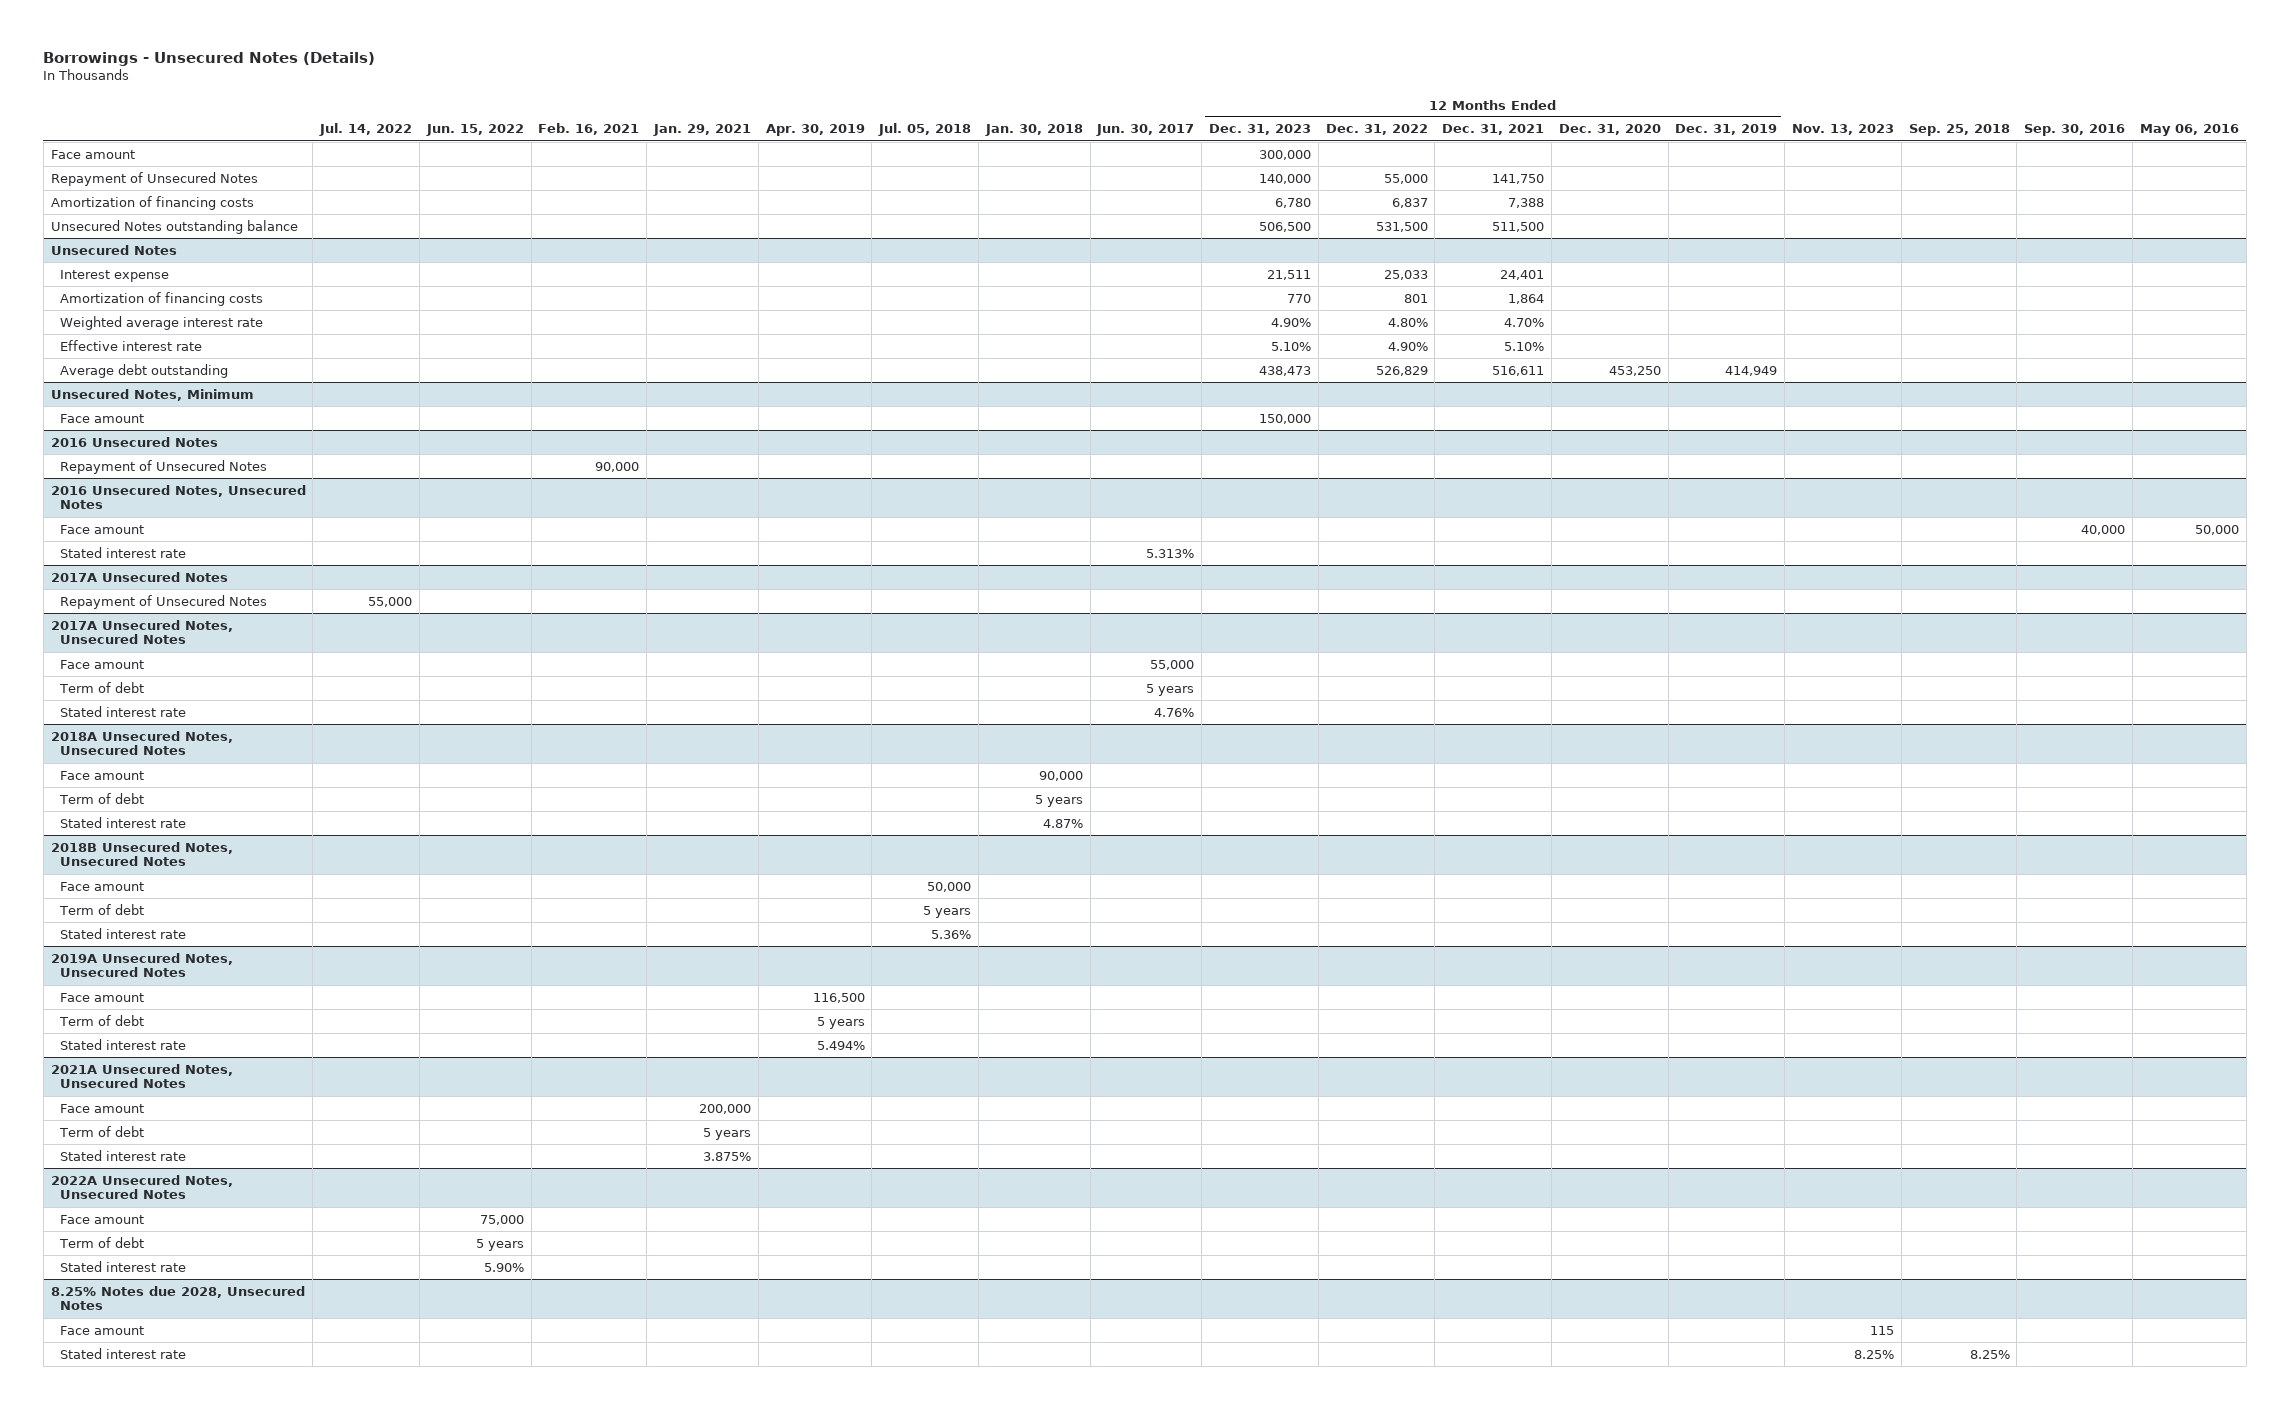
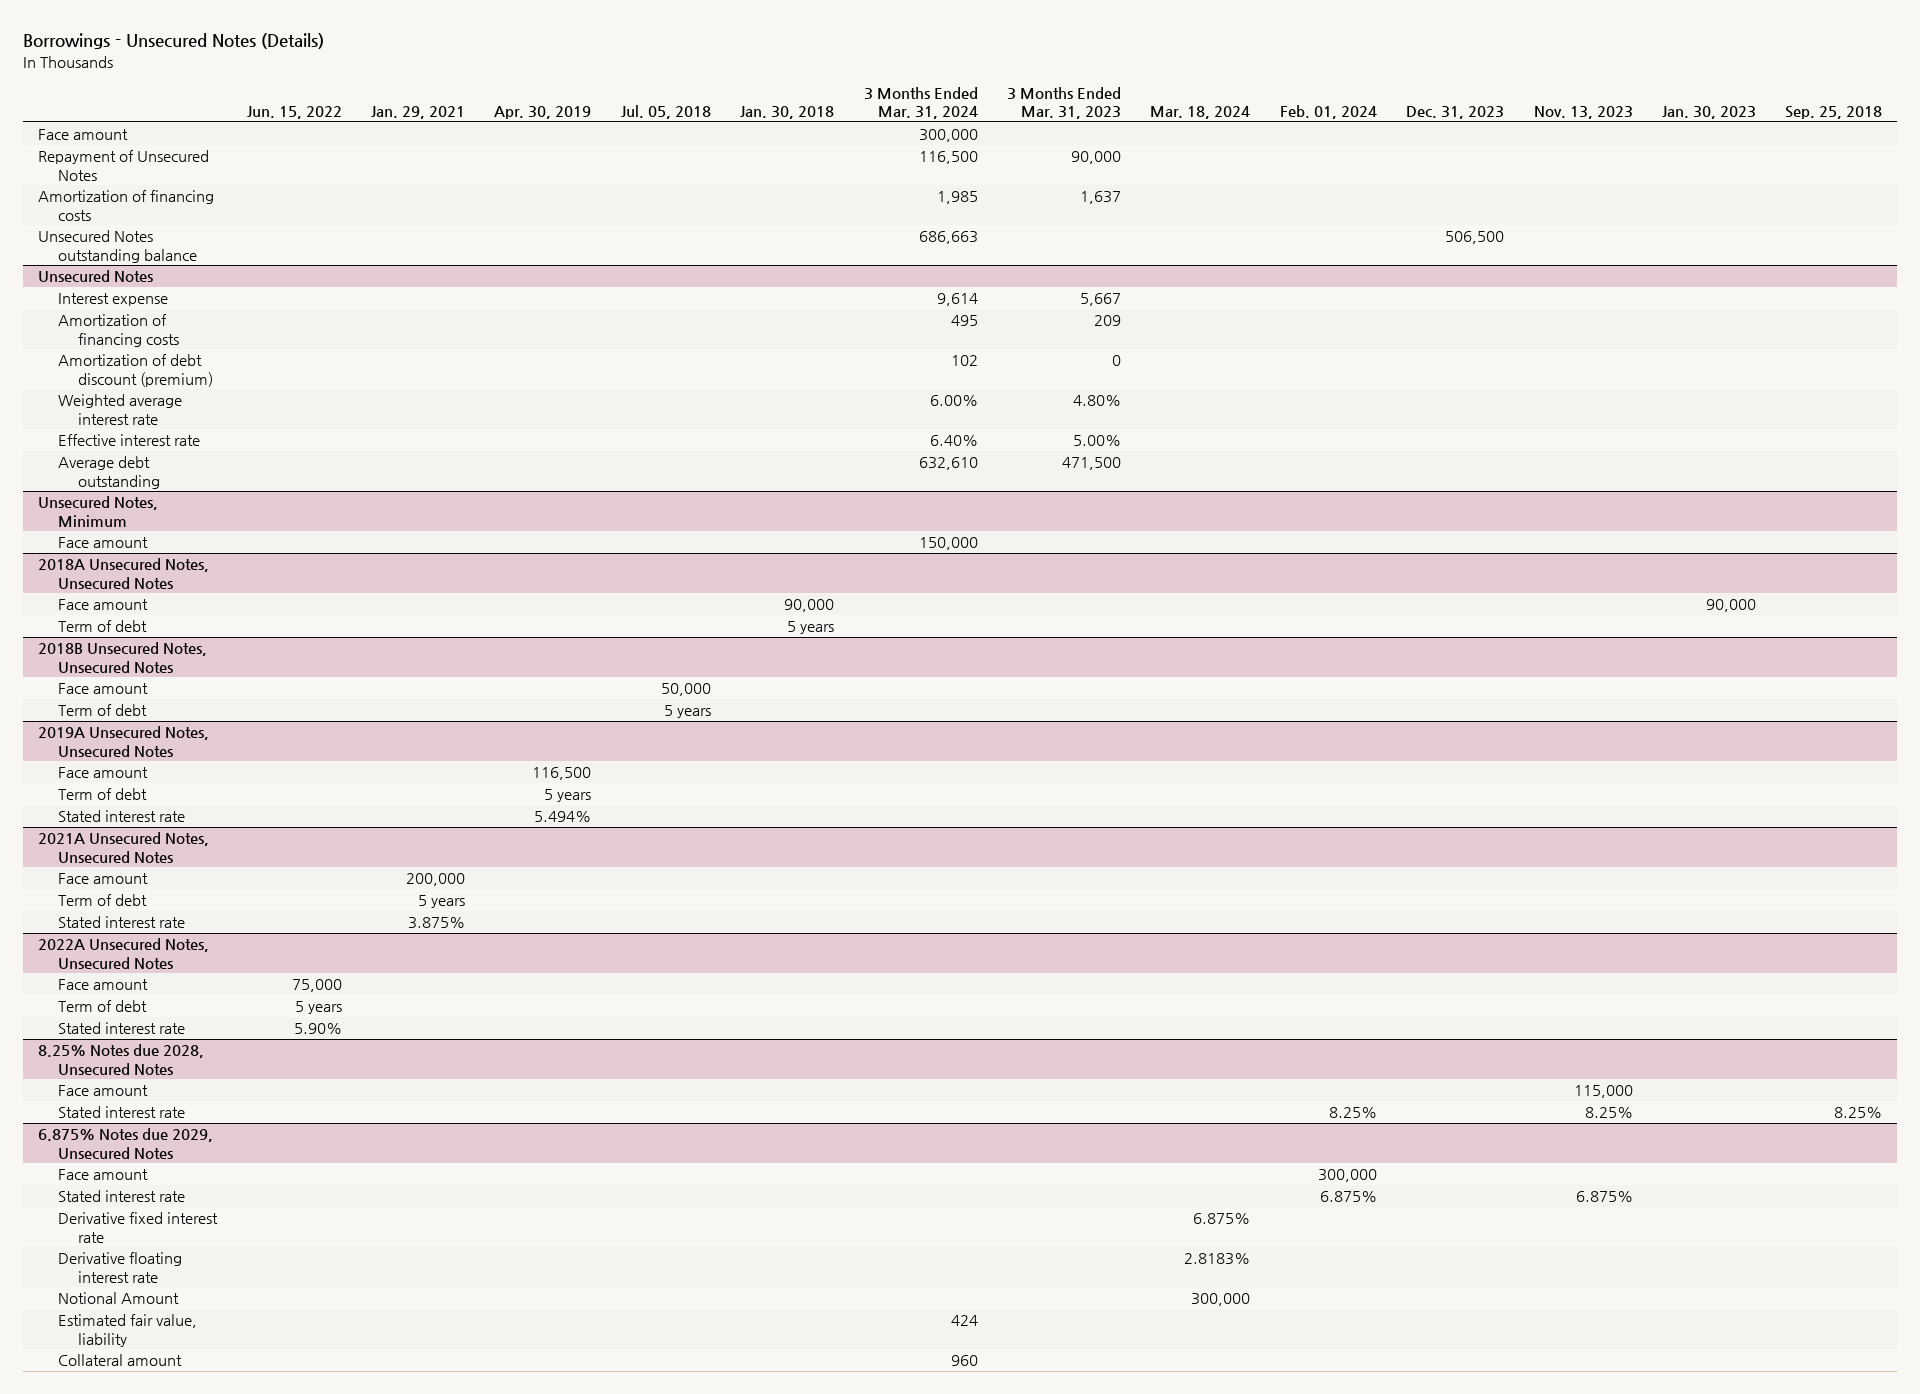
- | Jul. 14, 2022 | Jun. 15, 2022 | Feb. 16, 2021 | Jan. 29, 2021 | Apr. 30, 2019 | Jul. 05, 2018 | Jan. 30, 2018 | Jun. 30, 2017 | 12 Months Ended Dec. 31, 2023 | 12 Months Ended Dec. 31, 2022 | 12 Months Ended Dec. 31, 2021 | 12 Months Ended Dec. 31, 2020 | 12 Months Ended Dec. 31, 2019 | Nov. 13, 2023 | Sep. 25, 2018 | Sep. 30, 2016 | May 06, 2016
+ | Jun. 15, 2022 | Jan. 29, 2021 | Apr. 30, 2019 | Jul. 05, 2018 | Jan. 30, 2018 | 3 Months Ended Mar. 31, 2024 | 3 Months Ended Mar. 31, 2023 | Mar. 18, 2024 | Feb. 01, 2024 | Dec. 31, 2023 | Nov. 13, 2023 | Jan. 30, 2023 | Sep. 25, 2018
@ Unsecured Notes
+ Amortization of debt discount (premium) | | | | | | 102 | 0 | | | | | |
- 2016 Unsecured Notes
- Repayment of Unsecured Notes | | | 90,000 | | | | | | | | | | | | | |
- 2016 Unsecured Notes, Unsecured Notes
- Face amount | | | | | | | | | | | | | | | | 40,000 | 50,000
- Stated interest rate | | | | | | | | 5.313% | | | | | | | | |
- 2017A Unsecured Notes
- Repayment of Unsecured Notes | 55,000 | | | | | | | | | | | | | | | |
- 2017A Unsecured Notes, Unsecured Notes
- Face amount | | | | | | | | 55,000 | | | | | | | | |
- Term of debt | | | | | | | | 5 years | | | | | | | | |
- Stated interest rate | | | | | | | | 4.76% | | | | | | | | |
@ 2018A Unsecured Notes, Unsecured Notes
- Stated interest rate | | | | | | | 4.87% | | | | | | | | | |
@ 2018B Unsecured Notes, Unsecured Notes
- Stated interest rate | | | | | | 5.36% | | | | | | | | | | |
@ 8.25% Notes due 2028, Unsecured Notes
- Face amount | | | | | | | | | | | | | | 115 | | |
+ Face amount | | | | | | | | | | | 115,000 | |
+ 6.875% Notes due 2029, Unsecured Notes
+ Face amount | | | | | | | | | 300,000 | | | |
+ Stated interest rate | | | | | | | | | 6.875% | | 6.875% | |
+ Derivative fixed interest rate | | | | | | | | 6.875% | | | | |
+ Derivative floating interest rate | | | | | | | | 2.8183% | | | | |
+ Notional Amount | | | | | | | | 300,000 | | | | |
+ Estimated fair value, liability | | | | | | 424 | | | | | | |
+ Collateral amount | | | | | | 960 | | | | | | |

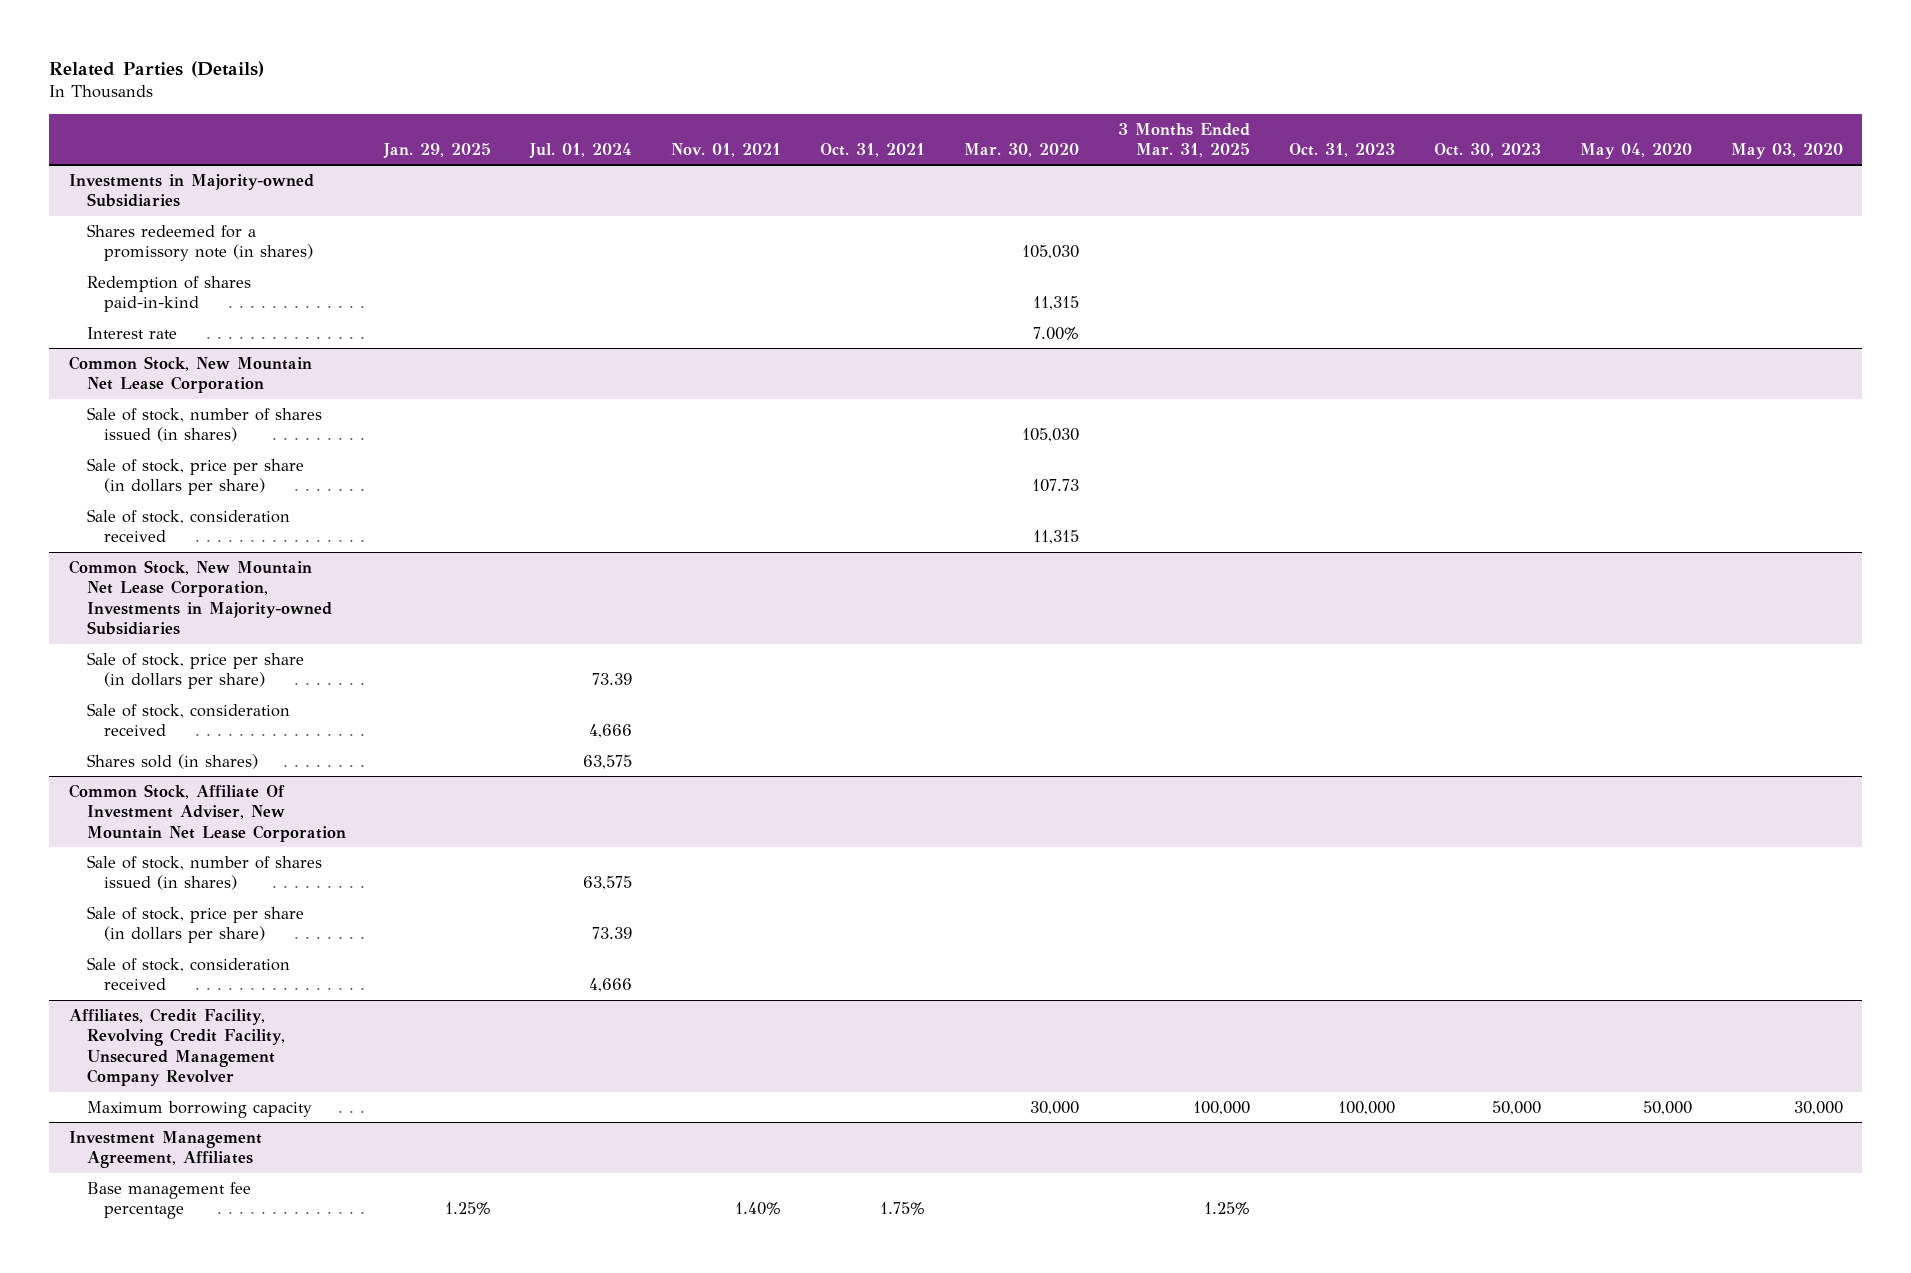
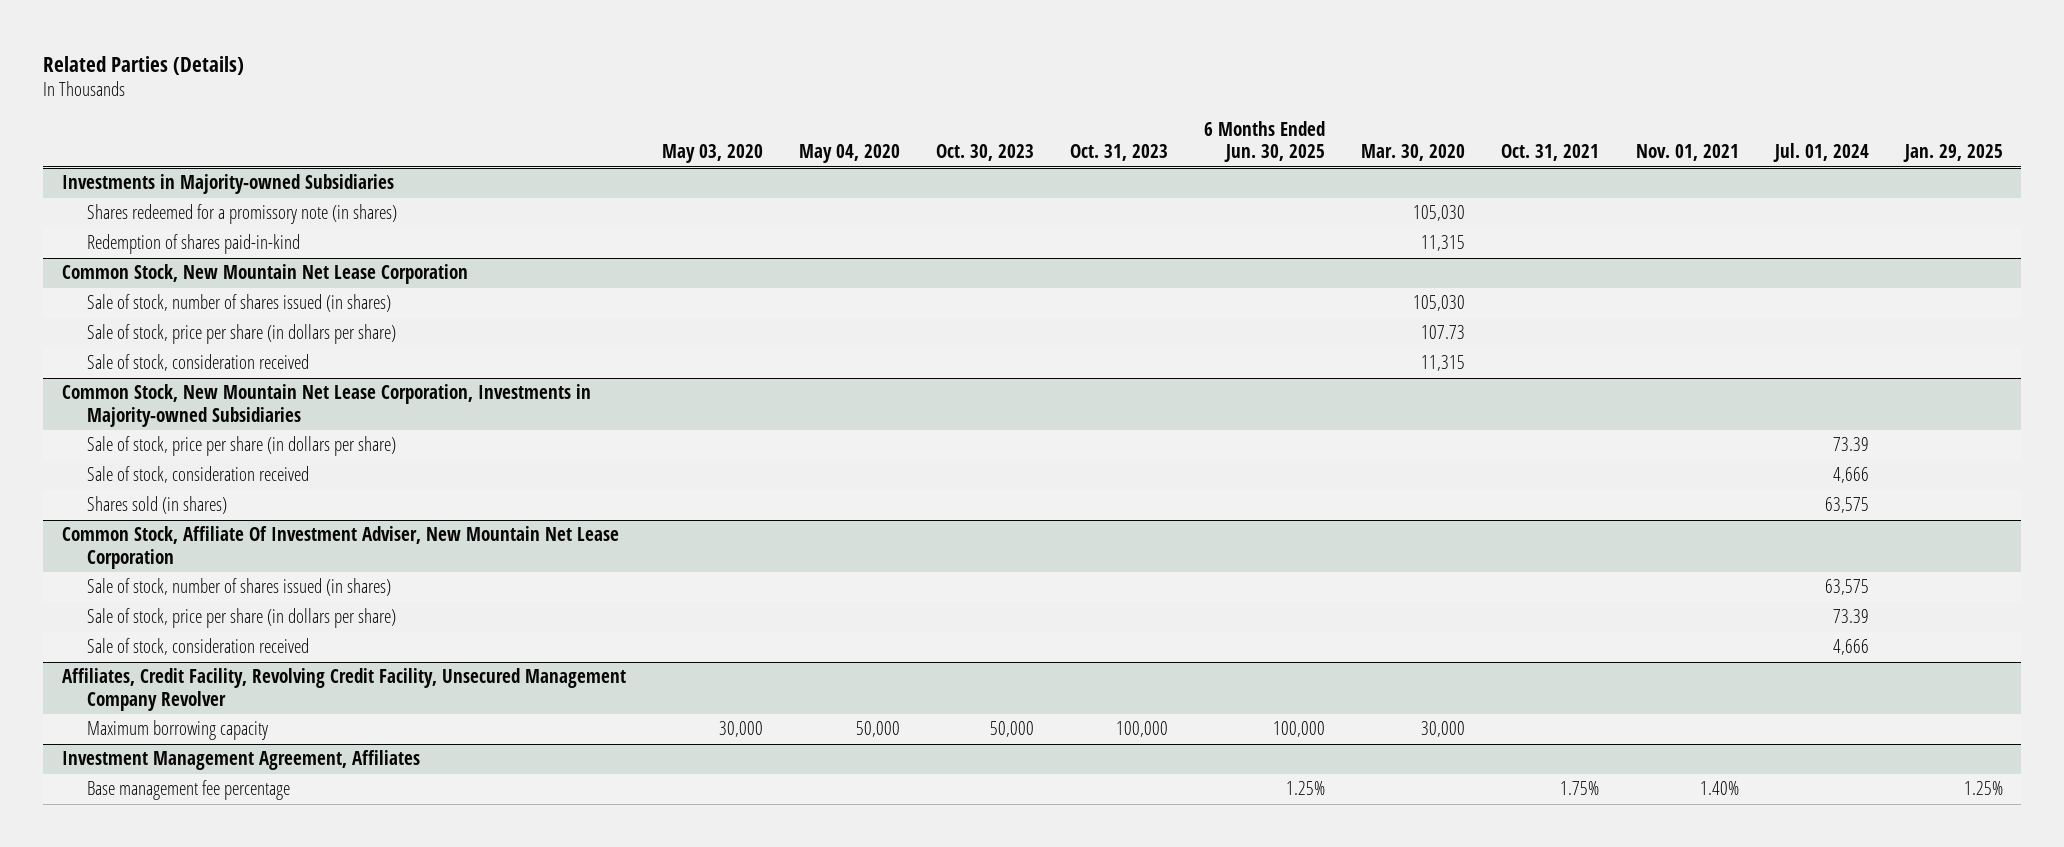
- | Jan. 29, 2025 | Jul. 01, 2024 | Nov. 01, 2021 | Oct. 31, 2021 | Mar. 30, 2020 | 3 Months Ended Mar. 31, 2025 | Oct. 31, 2023 | Oct. 30, 2023 | May 04, 2020 | May 03, 2020
+ | May 03, 2020 | May 04, 2020 | Oct. 30, 2023 | Oct. 31, 2023 | 6 Months Ended Jun. 30, 2025 | Mar. 30, 2020 | Oct. 31, 2021 | Nov. 01, 2021 | Jul. 01, 2024 | Jan. 29, 2025
@ Investments in Majority-owned Subsidiaries
- Interest rate | | | | | 7.00% | | | | |

